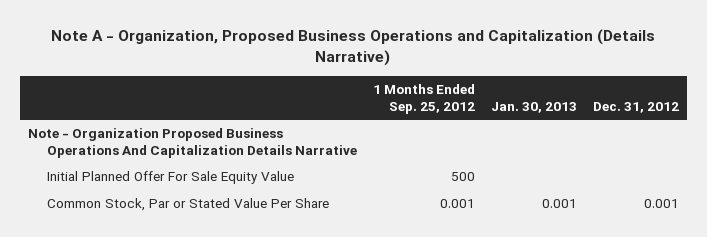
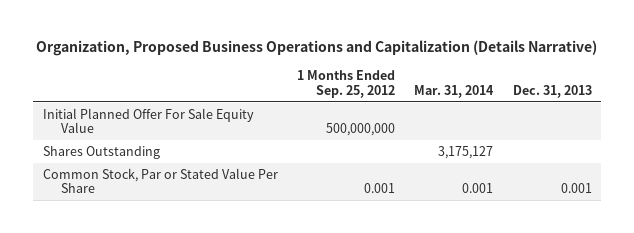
- Note A - Organization, Proposed Business Operations and Capitalization (Details Narrative)
+ Organization, Proposed Business Operations and Capitalization (Details Narrative)
- | 1 Months Ended Sep. 25, 2012 | Jan. 30, 2013 | Dec. 31, 2012
+ | 1 Months Ended Sep. 25, 2012 | Mar. 31, 2014 | Dec. 31, 2013
- Note - Organization Proposed Business Operations And Capitalization Details Narrative
- Initial Planned Offer For Sale Equity Value | 500 | |
+ Initial Planned Offer For Sale Equity Value | 500,000,000 | |
+ Shares Outstanding | | 3,175,127 |

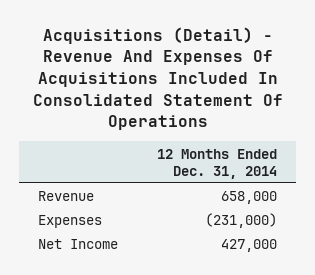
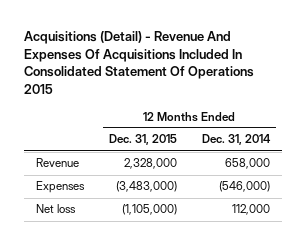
- Acquisitions (Detail) - Revenue And Expenses Of Acquisitions Included In Consolidated Statement Of Operations
+ Acquisitions (Detail) - Revenue And Expenses Of Acquisitions Included In Consolidated Statement Of Operations 2015
- | 12 Months Ended Dec. 31, 2014
+ | 12 Months Ended Dec. 31, 2015 | 12 Months Ended Dec. 31, 2014
- Expenses | (231,000)
- Net Income | 427,000
+ Expenses | (3,483,000) | (546,000)
+ Net loss | (1,105,000) | 112,000

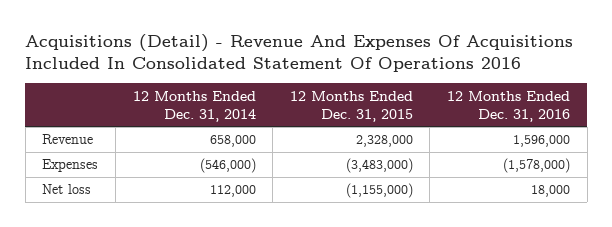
- Acquisitions (Detail) - Revenue And Expenses Of Acquisitions Included In Consolidated Statement Of Operations 2015
+ Acquisitions (Detail) - Revenue And Expenses Of Acquisitions Included In Consolidated Statement Of Operations 2016
- | 12 Months Ended Dec. 31, 2015 | 12 Months Ended Dec. 31, 2014
+ | 12 Months Ended Dec. 31, 2014 | 12 Months Ended Dec. 31, 2015 | 12 Months Ended Dec. 31, 2016
- Net loss | (1,105,000) | 112,000
+ Net loss | 112,000 | (1,155,000) | 18,000

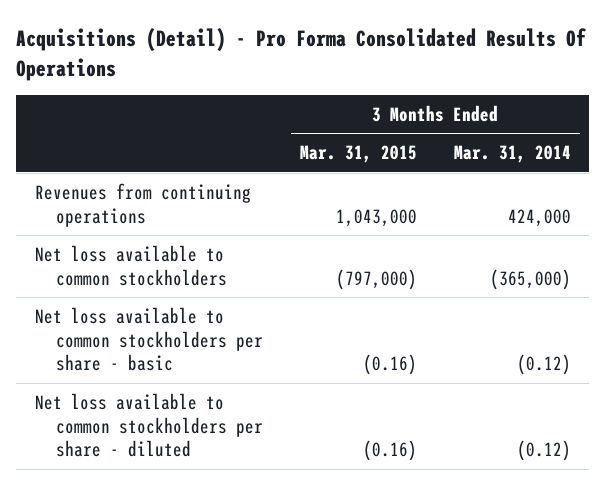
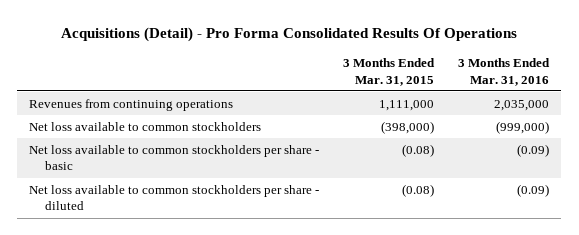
- | 3 Months Ended Mar. 31, 2015 | 3 Months Ended Mar. 31, 2014
+ | 3 Months Ended Mar. 31, 2015 | 3 Months Ended Mar. 31, 2016
- Revenues from continuing operations | 1,043,000 | 424,000
- Net loss available to common stockholders | (797,000) | (365,000)
- Net loss available to common stockholders per share - basic | (0.16) | (0.12)
- Net loss available to common stockholders per share - diluted | (0.16) | (0.12)
+ Revenues from continuing operations | 1,111,000 | 2,035,000
+ Net loss available to common stockholders | (398,000) | (999,000)
+ Net loss available to common stockholders per share - basic | (0.08) | (0.09)
+ Net loss available to common stockholders per share - diluted | (0.08) | (0.09)

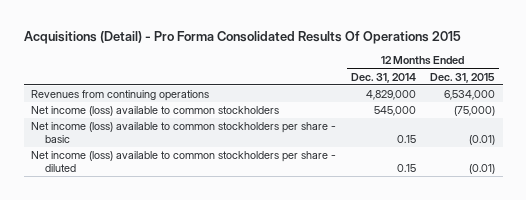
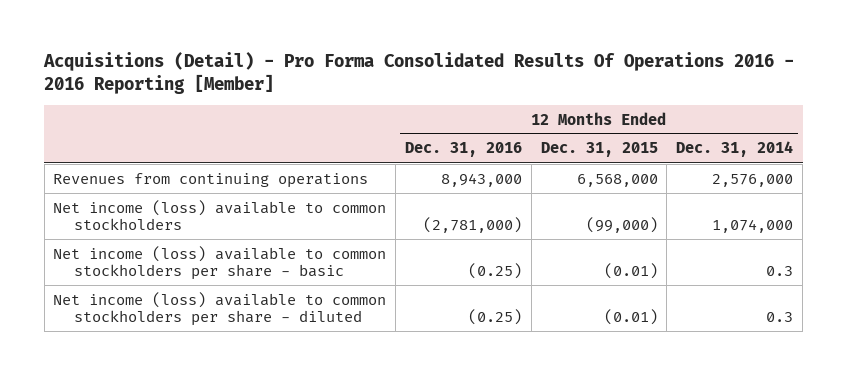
- Acquisitions (Detail) - Pro Forma Consolidated Results Of Operations 2015
+ Acquisitions (Detail) - Pro Forma Consolidated Results Of Operations 2016 - 2016 Reporting [Member]
- | 12 Months Ended Dec. 31, 2014 | 12 Months Ended Dec. 31, 2015
+ | 12 Months Ended Dec. 31, 2016 | 12 Months Ended Dec. 31, 2015 | 12 Months Ended Dec. 31, 2014
- Revenues from continuing operations | 4,829,000 | 6,534,000
- Net income (loss) available to common stockholders | 545,000 | (75,000)
- Net income (loss) available to common stockholders per share - basic | 0.15 | (0.01)
- Net income (loss) available to common stockholders per share - diluted | 0.15 | (0.01)
+ Revenues from continuing operations | 8,943,000 | 6,568,000 | 2,576,000
+ Net income (loss) available to common stockholders | (2,781,000) | (99,000) | 1,074,000
+ Net income (loss) available to common stockholders per share - basic | (0.25) | (0.01) | 0.3
+ Net income (loss) available to common stockholders per share - diluted | (0.25) | (0.01) | 0.3

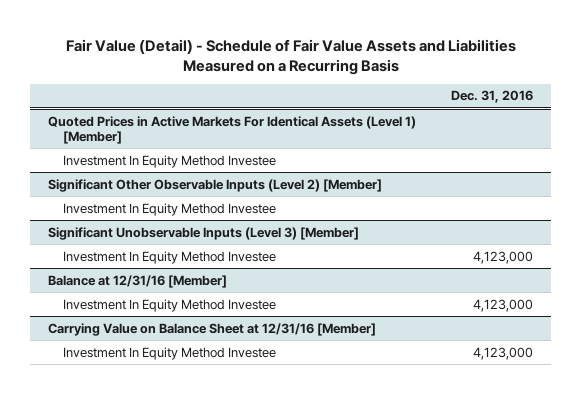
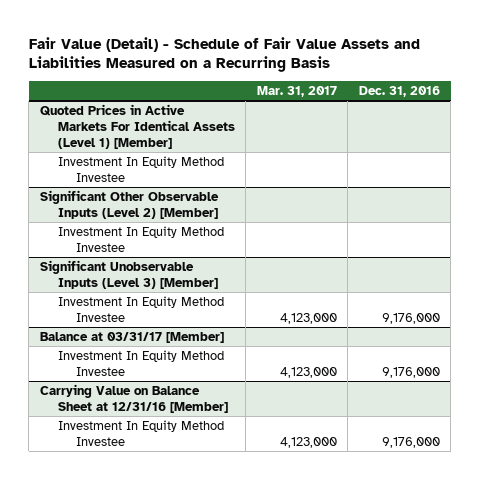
- | Dec. 31, 2016
+ | Mar. 31, 2017 | Dec. 31, 2016
@ Significant Unobservable Inputs (Level 3) [Member]
- Investment In Equity Method Investee | 4,123,000
- Balance at 12/31/16 [Member]
- Investment In Equity Method Investee | 4,123,000
@ Significant Unobservable Inputs (Level 3) [Member]
+ Investment In Equity Method Investee | 4,123,000 | 9,176,000
+ Balance at 03/31/17 [Member]
+ Investment In Equity Method Investee | 4,123,000 | 9,176,000
@ Carrying Value on Balance Sheet at 12/31/16 [Member]
- Investment In Equity Method Investee | 4,123,000
+ Investment In Equity Method Investee | 4,123,000 | 9,176,000

